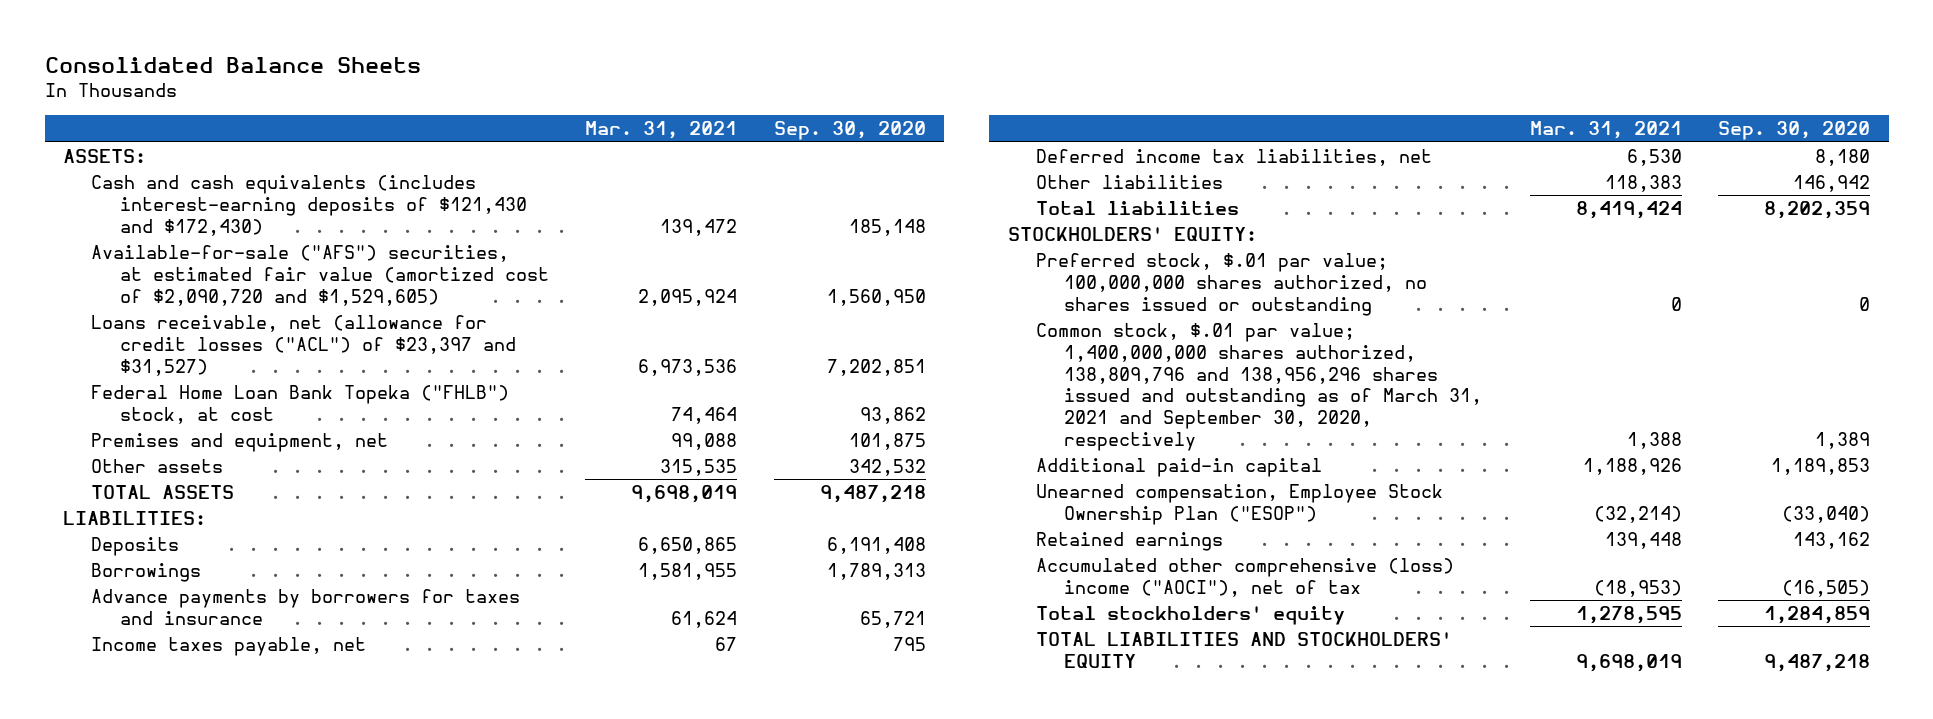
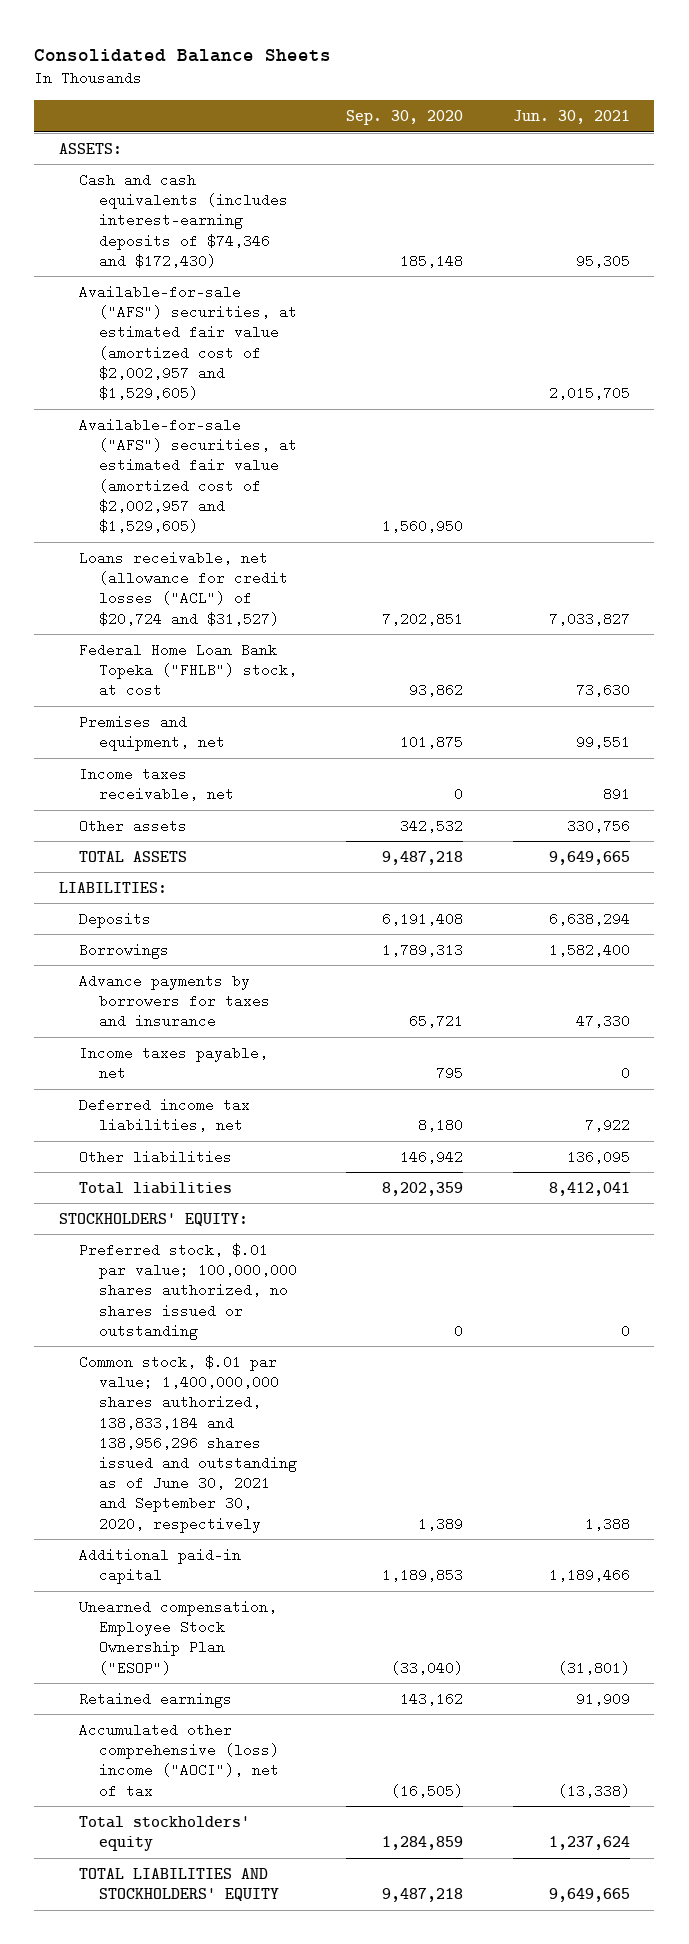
- | Mar. 31, 2021 | Sep. 30, 2020
+ | Sep. 30, 2020 | Jun. 30, 2021
- Cash and cash equivalents (includes interest-earning deposits of $121,430 and $172,430) | 139,472 | 185,148
- Available-for-sale ("AFS") securities, at estimated fair value (amortized cost of $2,090,720 and $1,529,605) | 2,095,924 | 1,560,950
- Loans receivable, net (allowance for credit losses ("ACL") of $23,397 and $31,527) | 6,973,536 | 7,202,851
+ Cash and cash equivalents (includes interest-earning deposits of $74,346 and $172,430) | 185,148 | 95,305
+ Available-for-sale ("AFS") securities, at estimated fair value (amortized cost of $2,002,957 and $1,529,605) | | 2,015,705
+ Available-for-sale ("AFS") securities, at estimated fair value (amortized cost of $2,002,957 and $1,529,605) | 1,560,950 |
+ Loans receivable, net (allowance for credit losses ("ACL") of $20,724 and $31,527) | 7,202,851 | 7,033,827
+ Income taxes receivable, net | 0 | 891
- Common stock, $.01 par value; 1,400,000,000 shares authorized, 138,809,796 and 138,956,296 shares issued and outstanding as of March 31, 2021 and September 30, 2020, respectively | 1,388 | 1,389
+ Common stock, $.01 par value; 1,400,000,000 shares authorized, 138,833,184 and 138,956,296 shares issued and outstanding as of June 30, 2021 and September 30, 2020, respectively | 1,389 | 1,388

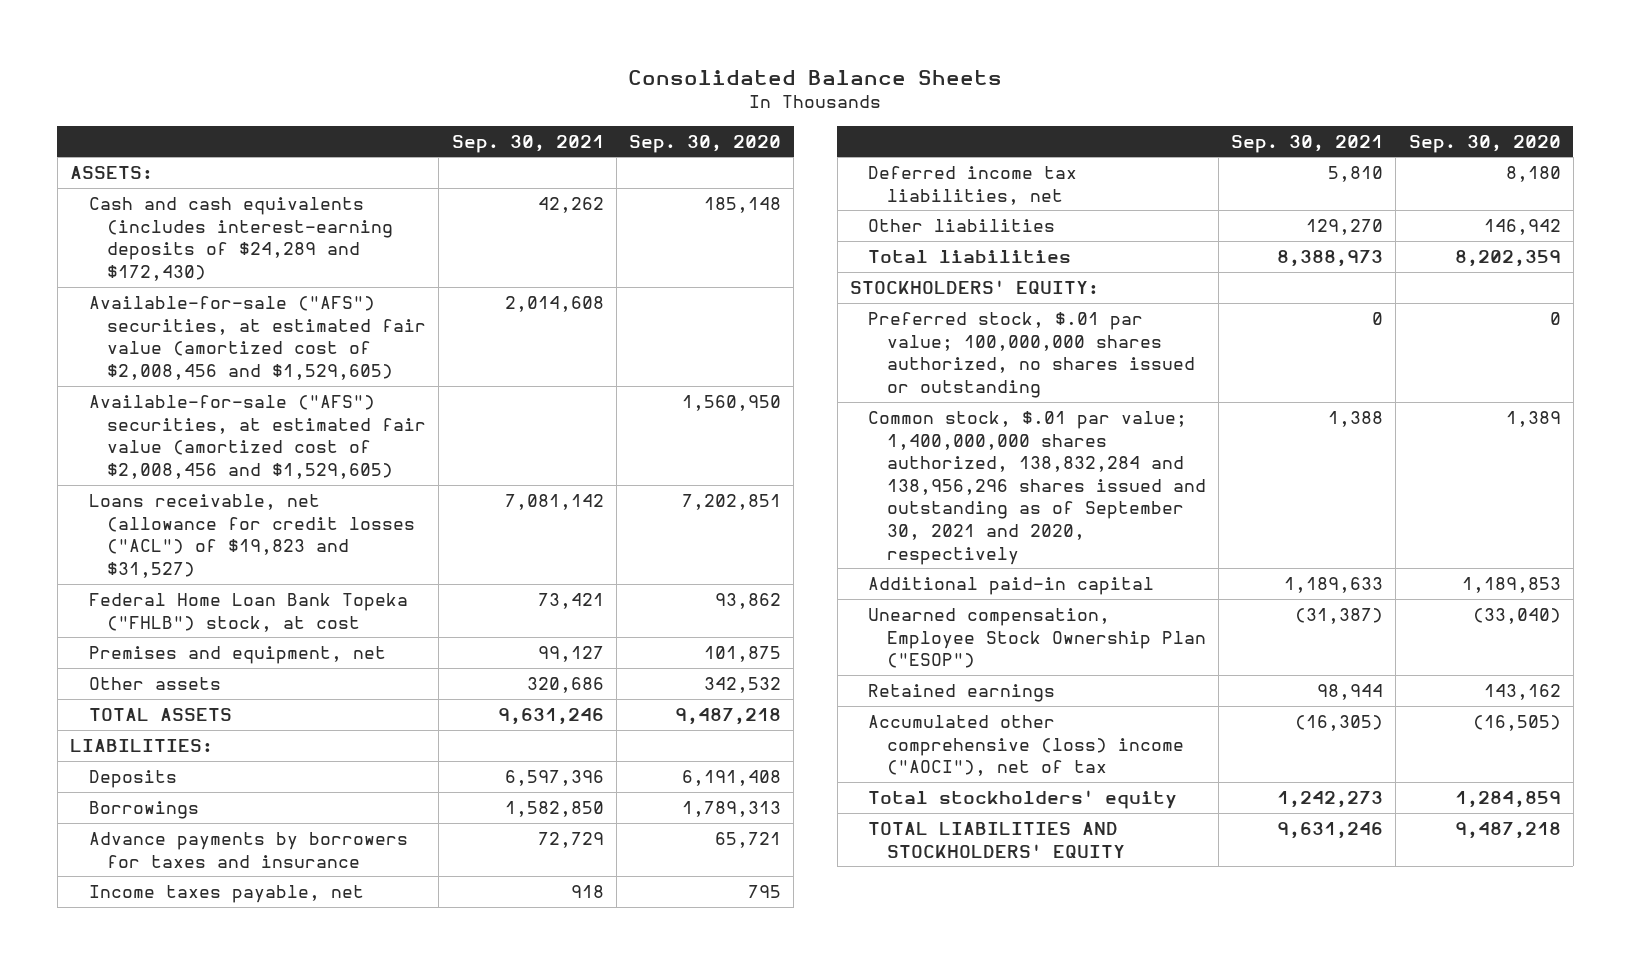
- | Sep. 30, 2020 | Jun. 30, 2021
+ | Sep. 30, 2021 | Sep. 30, 2020
- Cash and cash equivalents (includes interest-earning deposits of $74,346 and $172,430) | 185,148 | 95,305
- Available-for-sale ("AFS") securities, at estimated fair value (amortized cost of $2,002,957 and $1,529,605) | | 2,015,705
- Available-for-sale ("AFS") securities, at estimated fair value (amortized cost of $2,002,957 and $1,529,605) | 1,560,950 |
- Loans receivable, net (allowance for credit losses ("ACL") of $20,724 and $31,527) | 7,202,851 | 7,033,827
+ Cash and cash equivalents (includes interest-earning deposits of $24,289 and $172,430) | 42,262 | 185,148
+ Available-for-sale ("AFS") securities, at estimated fair value (amortized cost of $2,008,456 and $1,529,605) | 2,014,608 |
+ Available-for-sale ("AFS") securities, at estimated fair value (amortized cost of $2,008,456 and $1,529,605) | | 1,560,950
+ Loans receivable, net (allowance for credit losses ("ACL") of $19,823 and $31,527) | 7,081,142 | 7,202,851
- Income taxes receivable, net | 0 | 891
- Common stock, $.01 par value; 1,400,000,000 shares authorized, 138,833,184 and 138,956,296 shares issued and outstanding as of June 30, 2021 and September 30, 2020, respectively | 1,389 | 1,388
+ Common stock, $.01 par value; 1,400,000,000 shares authorized, 138,832,284 and 138,956,296 shares issued and outstanding as of September 30, 2021 and 2020, respectively | 1,388 | 1,389

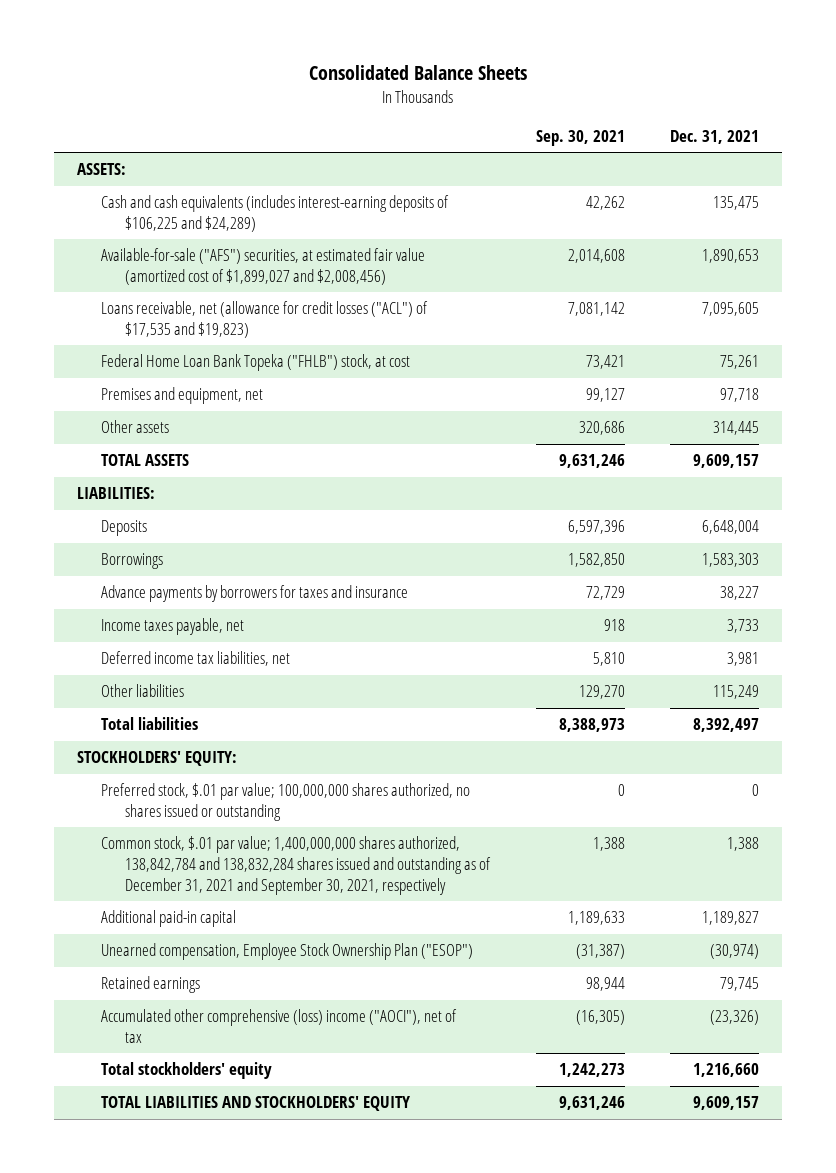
- | Sep. 30, 2021 | Sep. 30, 2020
+ | Sep. 30, 2021 | Dec. 31, 2021
- Cash and cash equivalents (includes interest-earning deposits of $24,289 and $172,430) | 42,262 | 185,148
- Available-for-sale ("AFS") securities, at estimated fair value (amortized cost of $2,008,456 and $1,529,605) | 2,014,608 |
- Available-for-sale ("AFS") securities, at estimated fair value (amortized cost of $2,008,456 and $1,529,605) | | 1,560,950
- Loans receivable, net (allowance for credit losses ("ACL") of $19,823 and $31,527) | 7,081,142 | 7,202,851
+ Cash and cash equivalents (includes interest-earning deposits of $106,225 and $24,289) | 42,262 | 135,475
+ Available-for-sale ("AFS") securities, at estimated fair value (amortized cost of $1,899,027 and $2,008,456) | 2,014,608 | 1,890,653
+ Loans receivable, net (allowance for credit losses ("ACL") of $17,535 and $19,823) | 7,081,142 | 7,095,605
- Common stock, $.01 par value; 1,400,000,000 shares authorized, 138,832,284 and 138,956,296 shares issued and outstanding as of September 30, 2021 and 2020, respectively | 1,388 | 1,389
+ Common stock, $.01 par value; 1,400,000,000 shares authorized, 138,842,784 and 138,832,284 shares issued and outstanding as of December 31, 2021 and September 30, 2021, respectively | 1,388 | 1,388

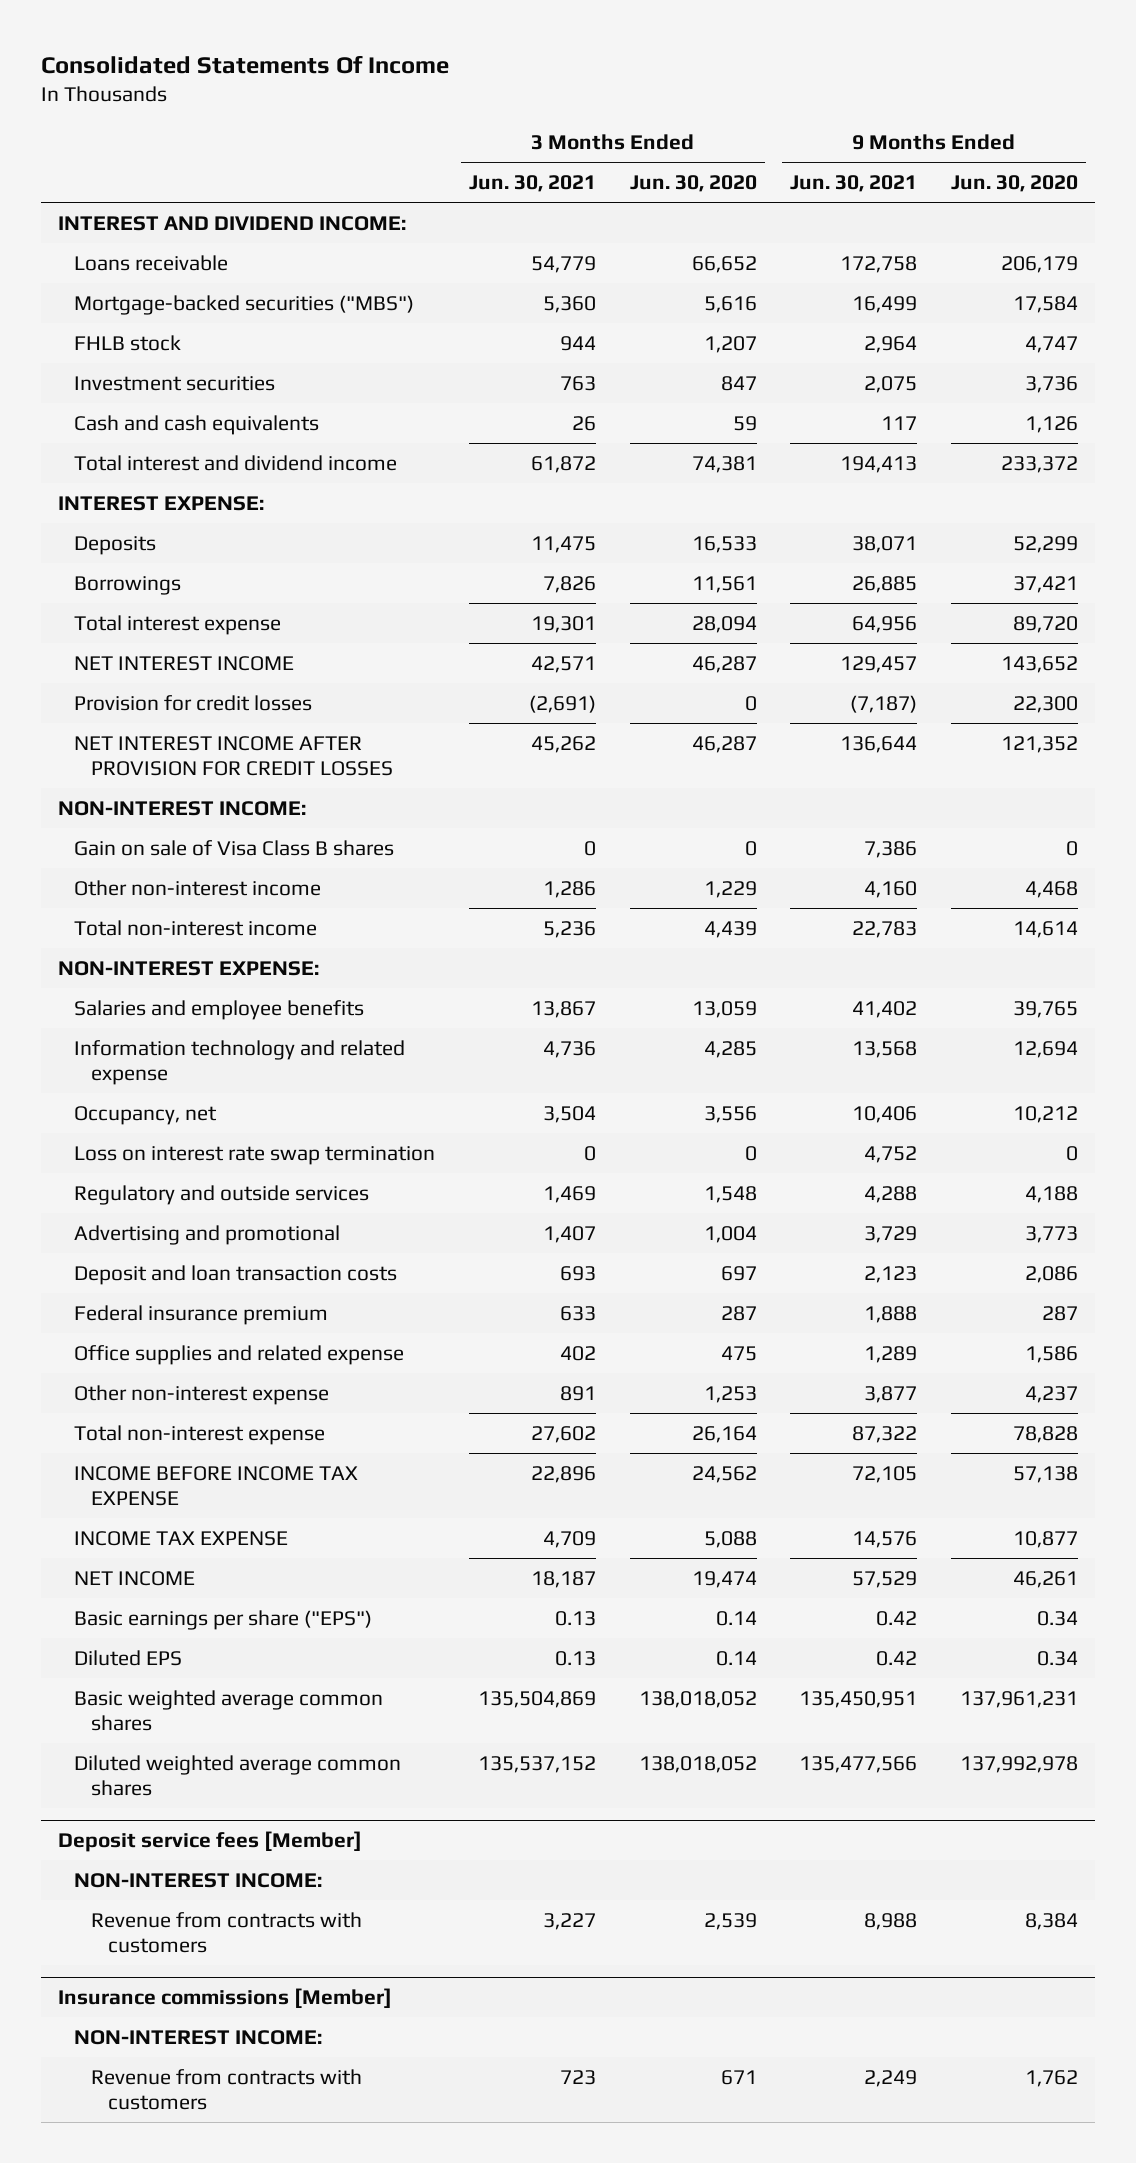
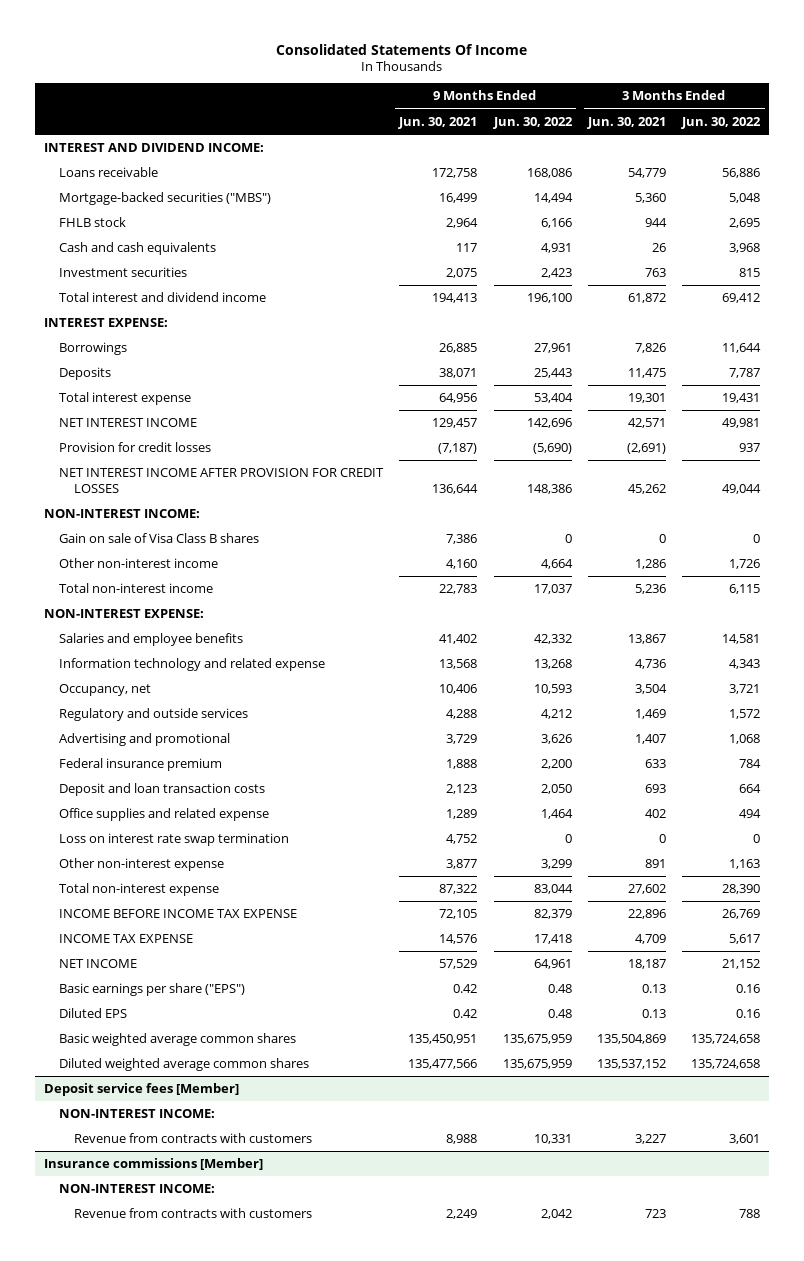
- | 3 Months Ended Jun. 30, 2021 | 3 Months Ended Jun. 30, 2020 | 9 Months Ended Jun. 30, 2021 | 9 Months Ended Jun. 30, 2020
+ | 9 Months Ended Jun. 30, 2021 | 9 Months Ended Jun. 30, 2022 | 3 Months Ended Jun. 30, 2021 | 3 Months Ended Jun. 30, 2022
moved down: Investment securities | 2,075 | 2,423 | 763 | 815
moved down: Deposits | 38,071 | 25,443 | 11,475 | 7,787
moved down: Deposit and loan transaction costs | 2,123 | 2,050 | 693 | 664
moved down: Loss on interest rate swap termination | 4,752 | 0 | 0 | 0

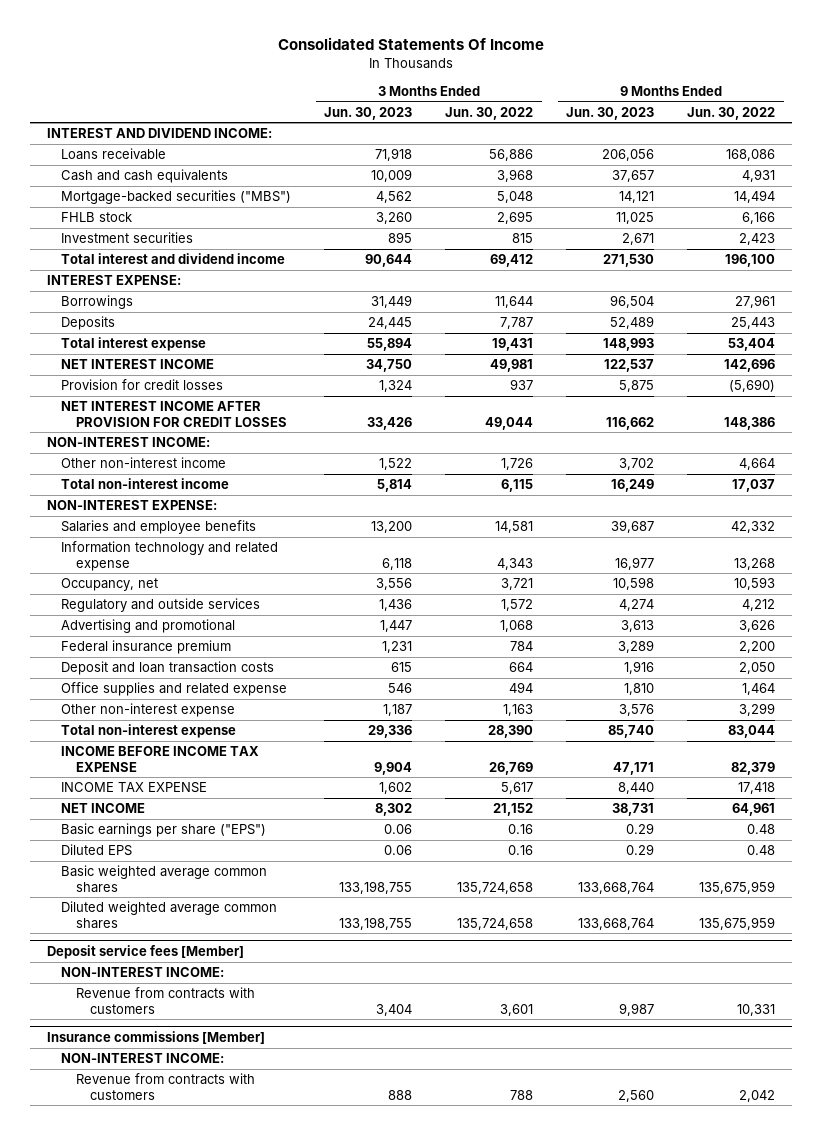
- | 9 Months Ended Jun. 30, 2021 | 9 Months Ended Jun. 30, 2022 | 3 Months Ended Jun. 30, 2021 | 3 Months Ended Jun. 30, 2022
+ | 3 Months Ended Jun. 30, 2023 | 3 Months Ended Jun. 30, 2022 | 9 Months Ended Jun. 30, 2023 | 9 Months Ended Jun. 30, 2022
moved up: Cash and cash equivalents | 10,009 | 3,968 | 37,657 | 4,931
- Gain on sale of Visa Class B shares | 7,386 | 0 | 0 | 0
- Loss on interest rate swap termination | 4,752 | 0 | 0 | 0

